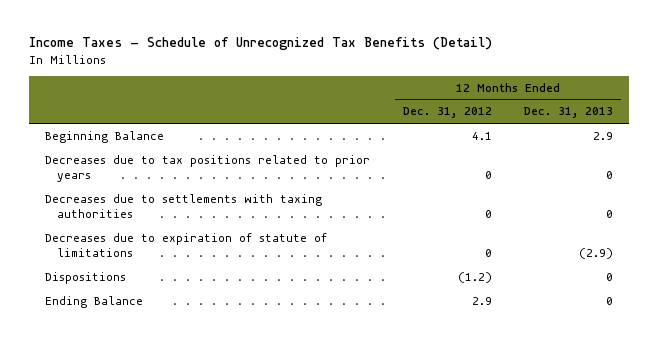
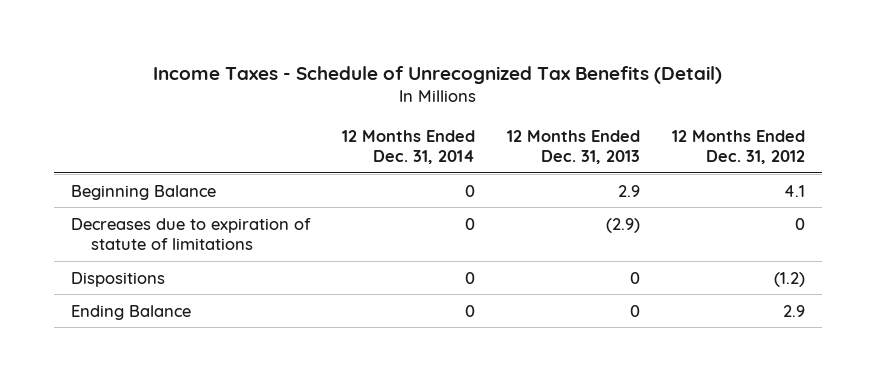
- | 12 Months Ended Dec. 31, 2012 | 12 Months Ended Dec. 31, 2013
+ | 12 Months Ended Dec. 31, 2014 | 12 Months Ended Dec. 31, 2013 | 12 Months Ended Dec. 31, 2012
- Decreases due to tax positions related to prior years | 0 | 0
- Decreases due to settlements with taxing authorities | 0 | 0

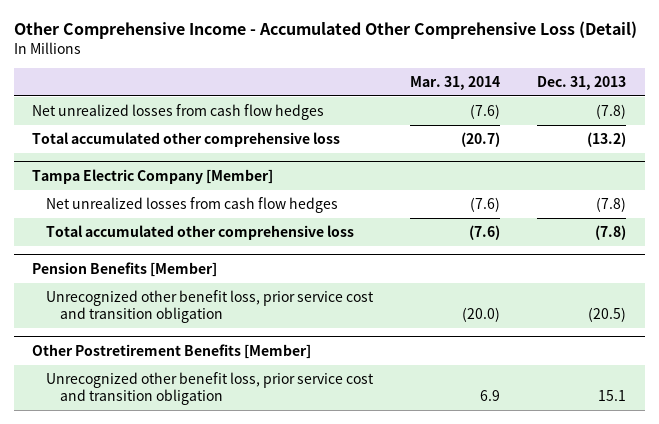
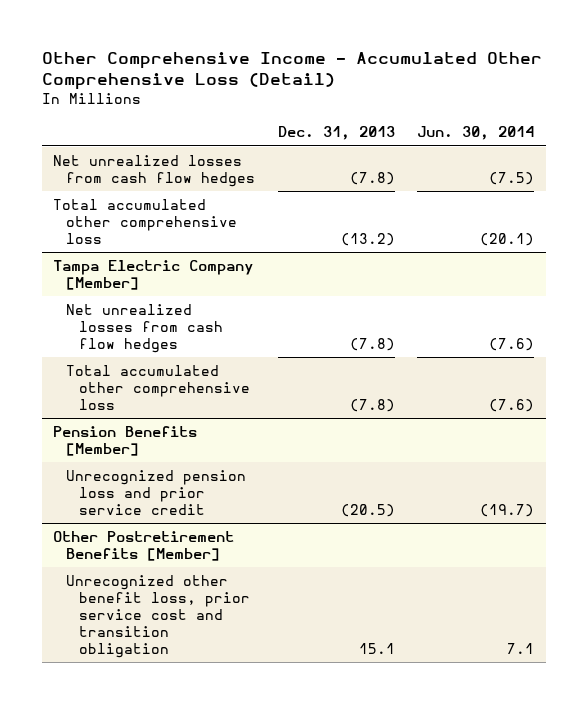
- | Mar. 31, 2014 | Dec. 31, 2013
+ | Dec. 31, 2013 | Jun. 30, 2014
@ Pension Benefits [Member]
- Unrecognized other benefit loss, prior service cost and transition obligation | (20.0) | (20.5)
+ Unrecognized pension loss and prior service credit | (20.5) | (19.7)

